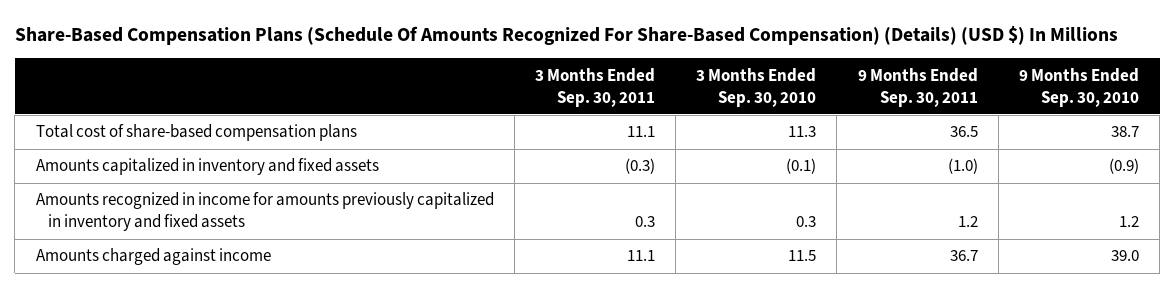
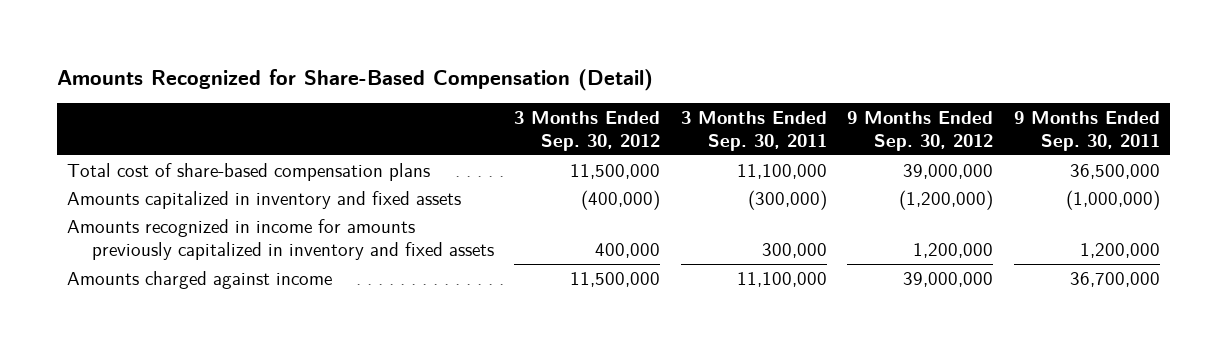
- Share-Based Compensation Plans (Schedule Of Amounts Recognized For Share-Based Compensation) (Details) (USD $) In Millions
+ Amounts Recognized for Share-Based Compensation (Detail)
- | 3 Months Ended Sep. 30, 2011 | 3 Months Ended Sep. 30, 2010 | 9 Months Ended Sep. 30, 2011 | 9 Months Ended Sep. 30, 2010
+ | 3 Months Ended Sep. 30, 2012 | 3 Months Ended Sep. 30, 2011 | 9 Months Ended Sep. 30, 2012 | 9 Months Ended Sep. 30, 2011
- Total cost of share-based compensation plans | 11.1 | 11.3 | 36.5 | 38.7
- Amounts capitalized in inventory and fixed assets | (0.3) | (0.1) | (1.0) | (0.9)
- Amounts recognized in income for amounts previously capitalized in inventory and fixed assets | 0.3 | 0.3 | 1.2 | 1.2
- Amounts charged against income | 11.1 | 11.5 | 36.7 | 39.0
+ Total cost of share-based compensation plans | 11,500,000 | 11,100,000 | 39,000,000 | 36,500,000
+ Amounts capitalized in inventory and fixed assets | (400,000) | (300,000) | (1,200,000) | (1,000,000)
+ Amounts recognized in income for amounts previously capitalized in inventory and fixed assets | 400,000 | 300,000 | 1,200,000 | 1,200,000
+ Amounts charged against income | 11,500,000 | 11,100,000 | 39,000,000 | 36,700,000

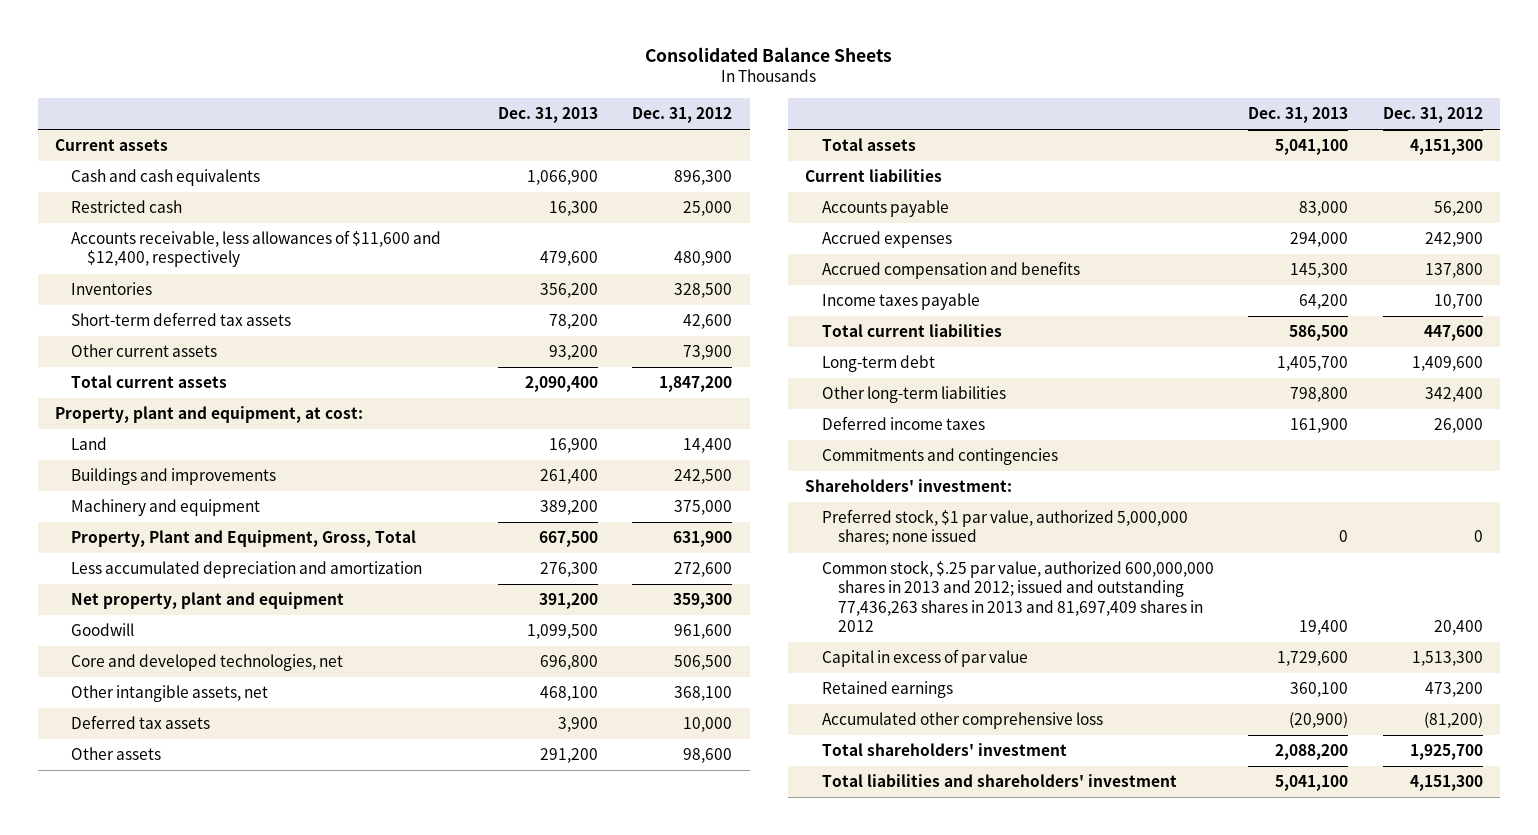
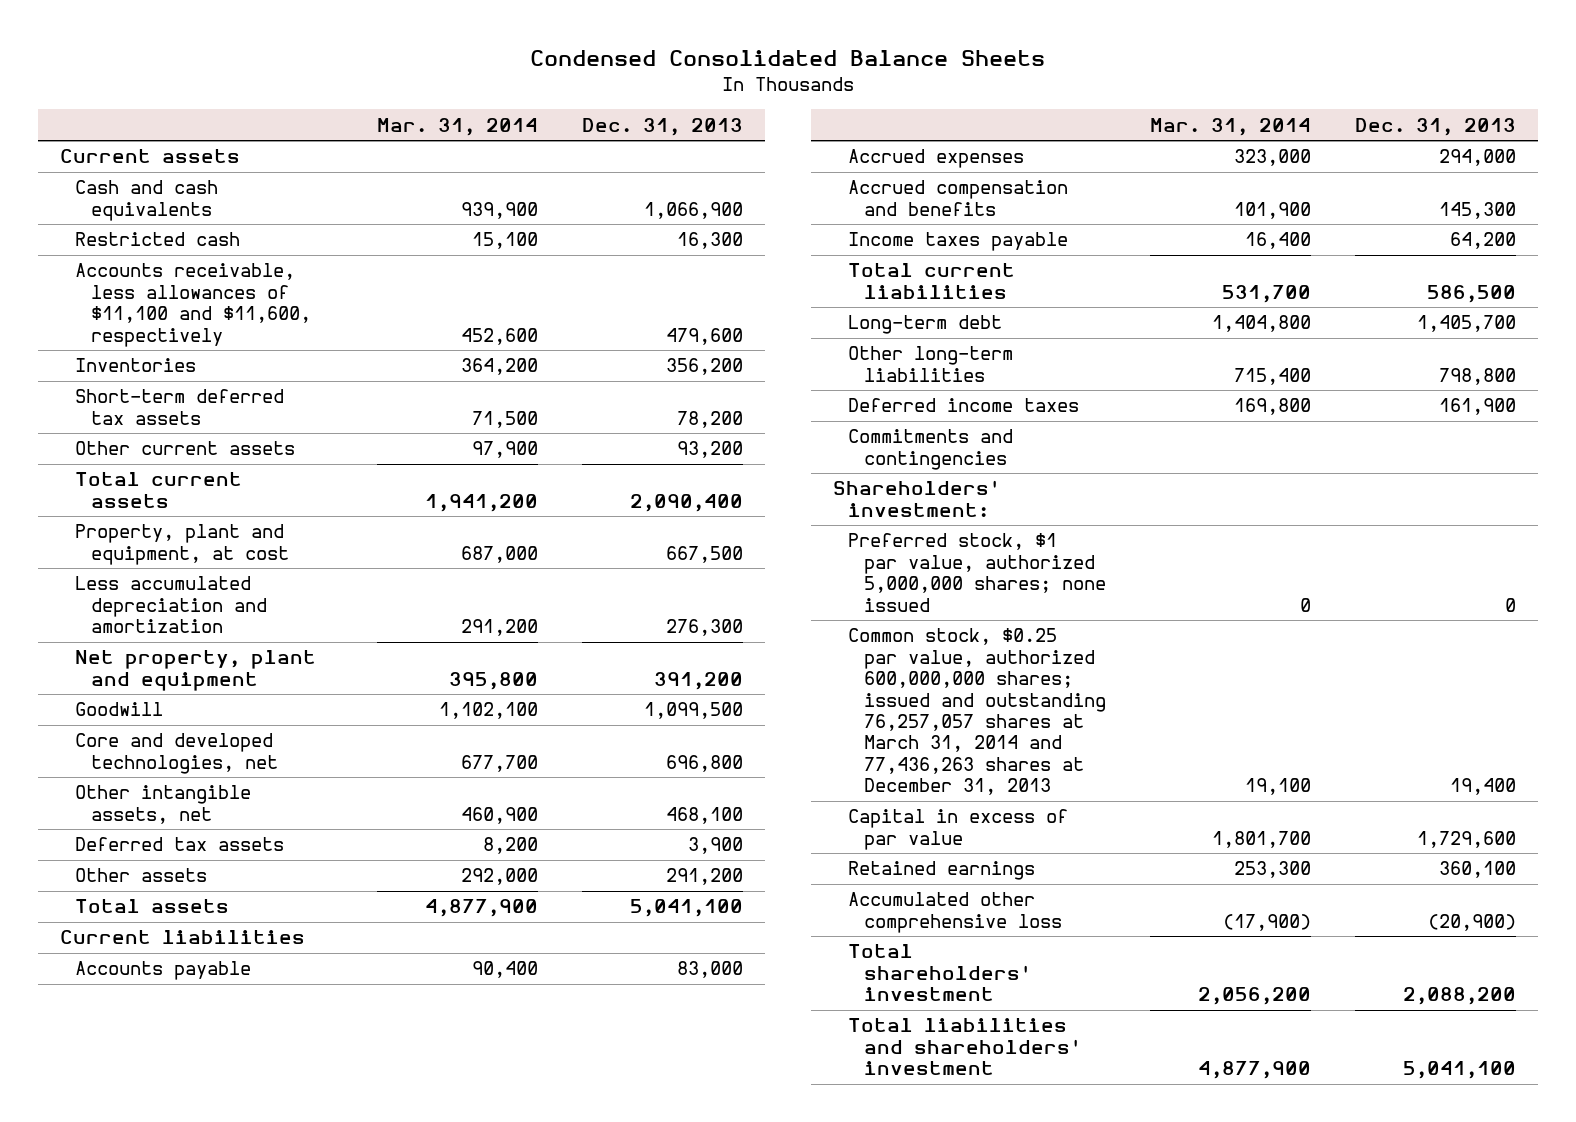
- Consolidated Balance Sheets
+ Condensed Consolidated Balance Sheets
- | Dec. 31, 2013 | Dec. 31, 2012
+ | Mar. 31, 2014 | Dec. 31, 2013
- Accounts receivable, less allowances of $11,600 and $12,400, respectively | 479,600 | 480,900
+ Accounts receivable, less allowances of $11,100 and $11,600, respectively | 452,600 | 479,600
- Property, plant and equipment, at cost:
- Land | 16,900 | 14,400
- Buildings and improvements | 261,400 | 242,500
- Machinery and equipment | 389,200 | 375,000
- Property, Plant and Equipment, Gross, Total | 667,500 | 631,900
+ Property, plant and equipment, at cost | 687,000 | 667,500
- Common stock, $.25 par value, authorized 600,000,000 shares in 2013 and 2012; issued and outstanding 77,436,263 shares in 2013 and 81,697,409 shares in 2012 | 19,400 | 20,400
+ Common stock, $0.25 par value, authorized 600,000,000 shares; issued and outstanding 76,257,057 shares at March 31, 2014 and 77,436,263 shares at December 31, 2013 | 19,100 | 19,400

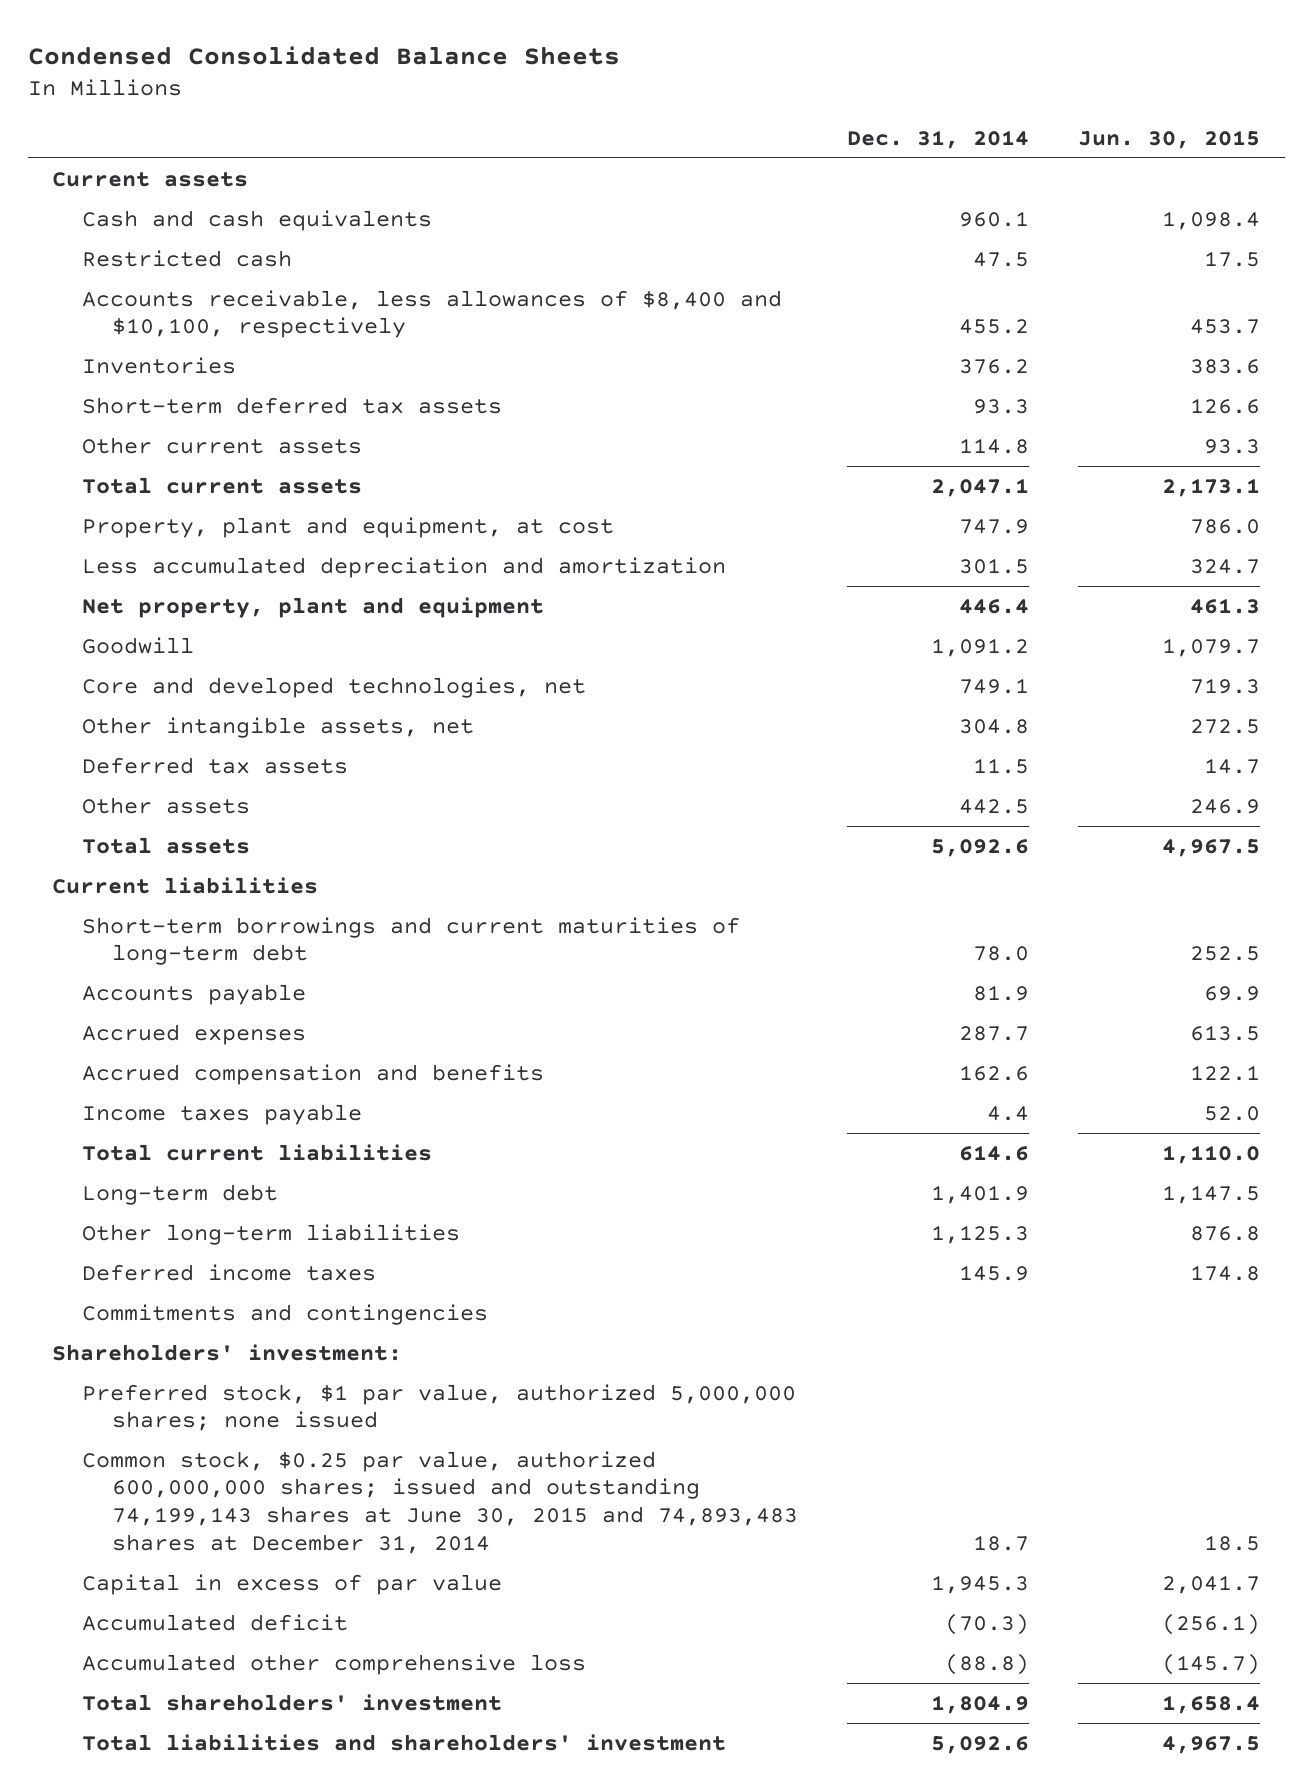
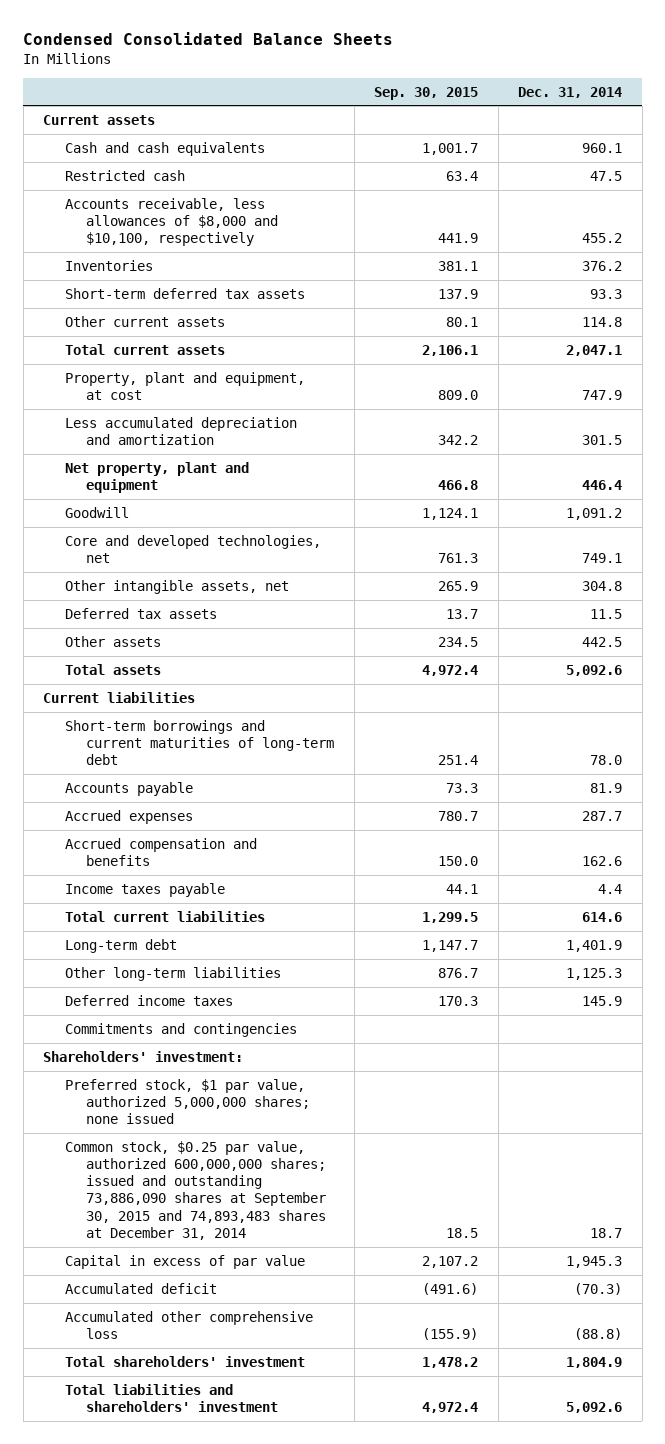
- | Dec. 31, 2014 | Jun. 30, 2015
+ | Sep. 30, 2015 | Dec. 31, 2014
- Accounts receivable, less allowances of $8,400 and $10,100, respectively | 455.2 | 453.7
+ Accounts receivable, less allowances of $8,000 and $10,100, respectively | 441.9 | 455.2
- Common stock, $0.25 par value, authorized 600,000,000 shares; issued and outstanding 74,199,143 shares at June 30, 2015 and 74,893,483 shares at December 31, 2014 | 18.7 | 18.5
+ Common stock, $0.25 par value, authorized 600,000,000 shares; issued and outstanding 73,886,090 shares at September 30, 2015 and 74,893,483 shares at December 31, 2014 | 18.5 | 18.7

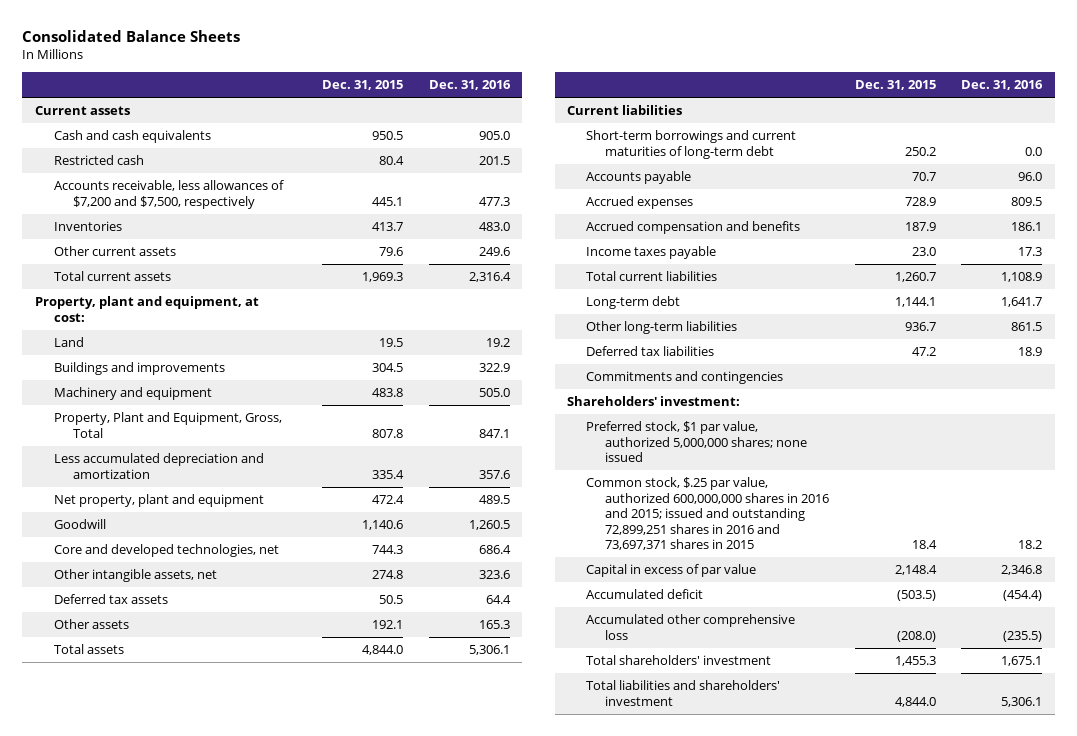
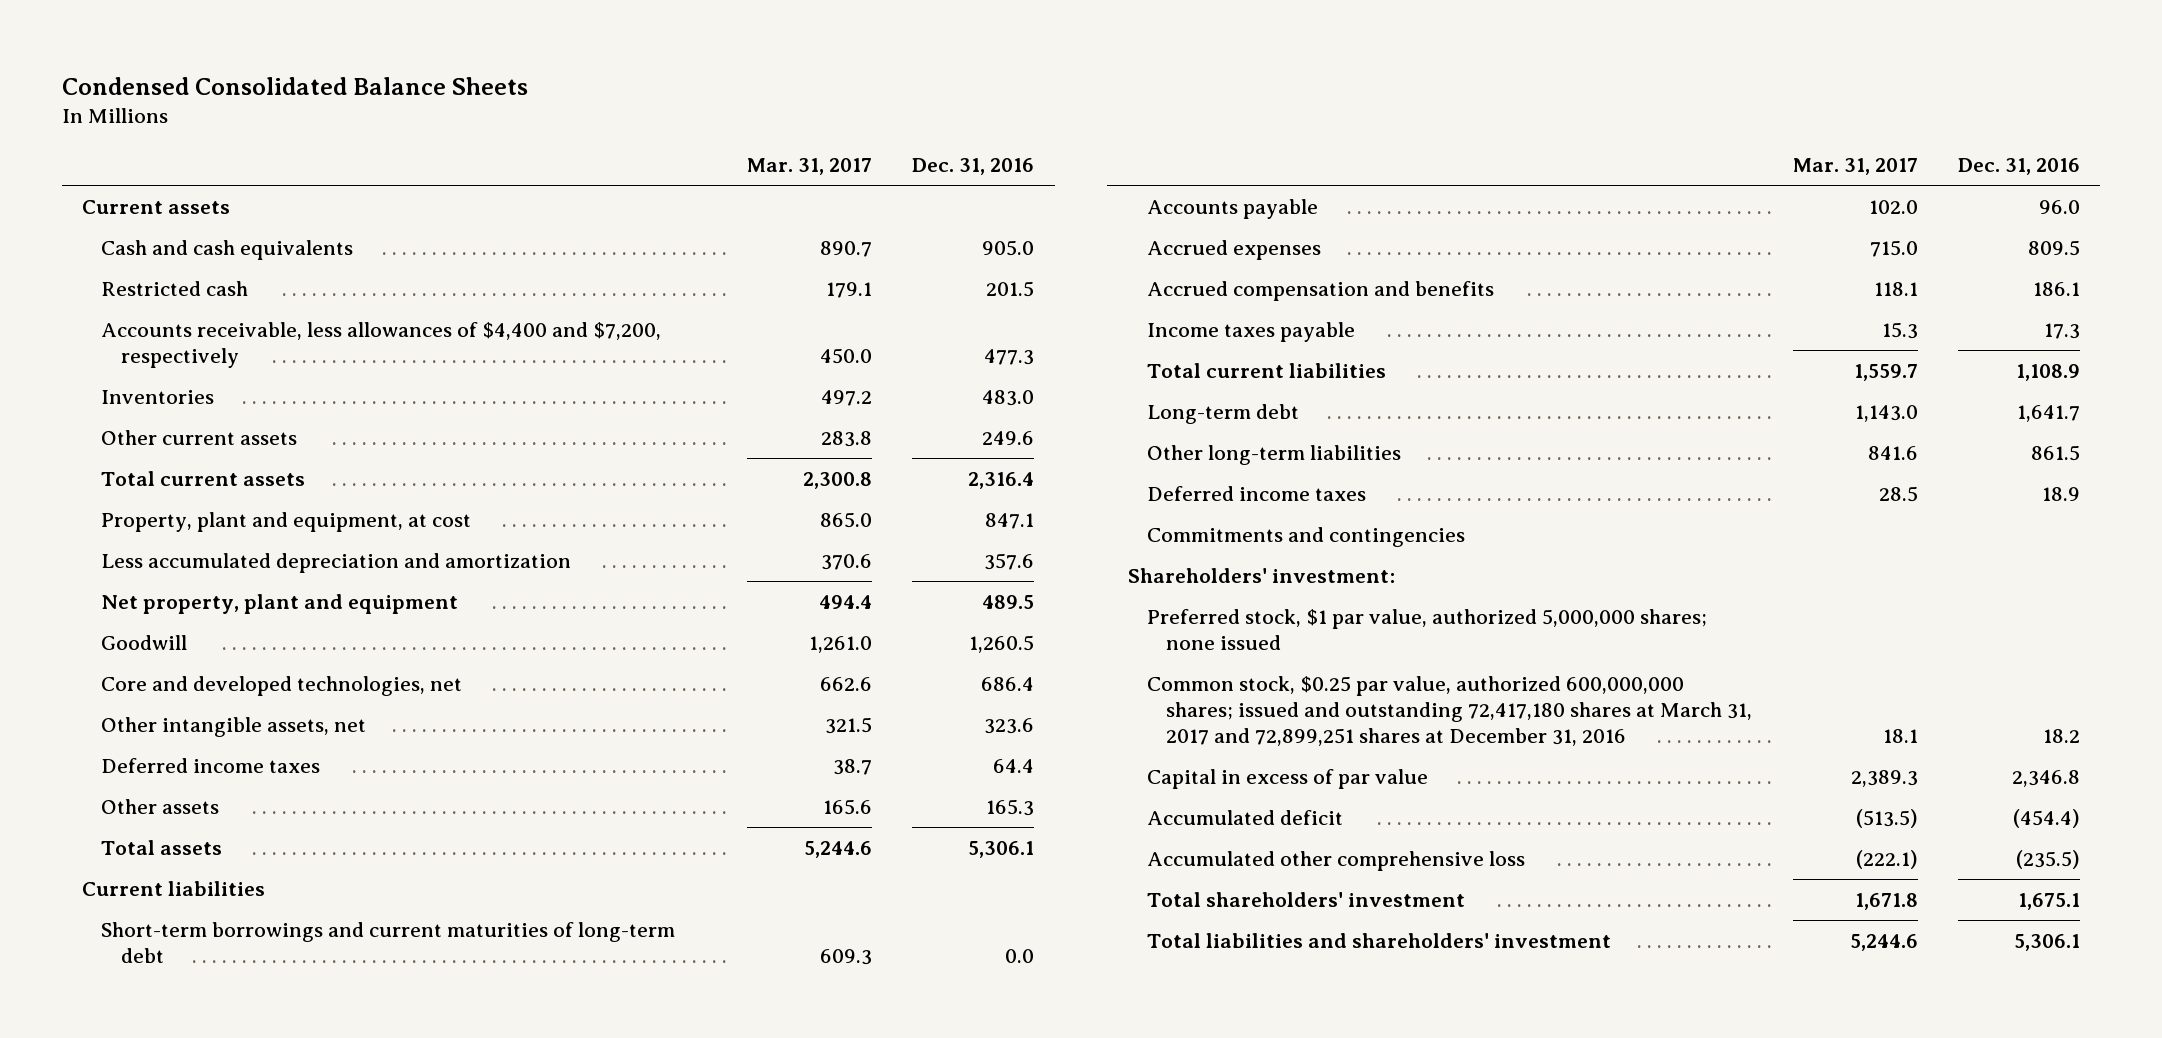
- Consolidated Balance Sheets
+ Condensed Consolidated Balance Sheets
- | Dec. 31, 2015 | Dec. 31, 2016
+ | Mar. 31, 2017 | Dec. 31, 2016
- Accounts receivable, less allowances of $7,200 and $7,500, respectively | 445.1 | 477.3
+ Accounts receivable, less allowances of $4,400 and $7,200, respectively | 450.0 | 477.3
- Property, plant and equipment, at cost:
- Land | 19.5 | 19.2
- Buildings and improvements | 304.5 | 322.9
- Machinery and equipment | 483.8 | 505.0
- Property, Plant and Equipment, Gross, Total | 807.8 | 847.1
+ Property, plant and equipment, at cost | 865.0 | 847.1
- Deferred tax assets | 50.5 | 64.4
+ Deferred income taxes | 38.7 | 64.4
- Deferred tax liabilities | 47.2 | 18.9
+ Deferred income taxes | 28.5 | 18.9
- Common stock, $.25 par value, authorized 600,000,000 shares in 2016 and 2015; issued and outstanding 72,899,251 shares in 2016 and 73,697,371 shares in 2015 | 18.4 | 18.2
+ Common stock, $0.25 par value, authorized 600,000,000 shares; issued and outstanding 72,417,180 shares at March 31, 2017 and 72,899,251 shares at December 31, 2016 | 18.1 | 18.2

